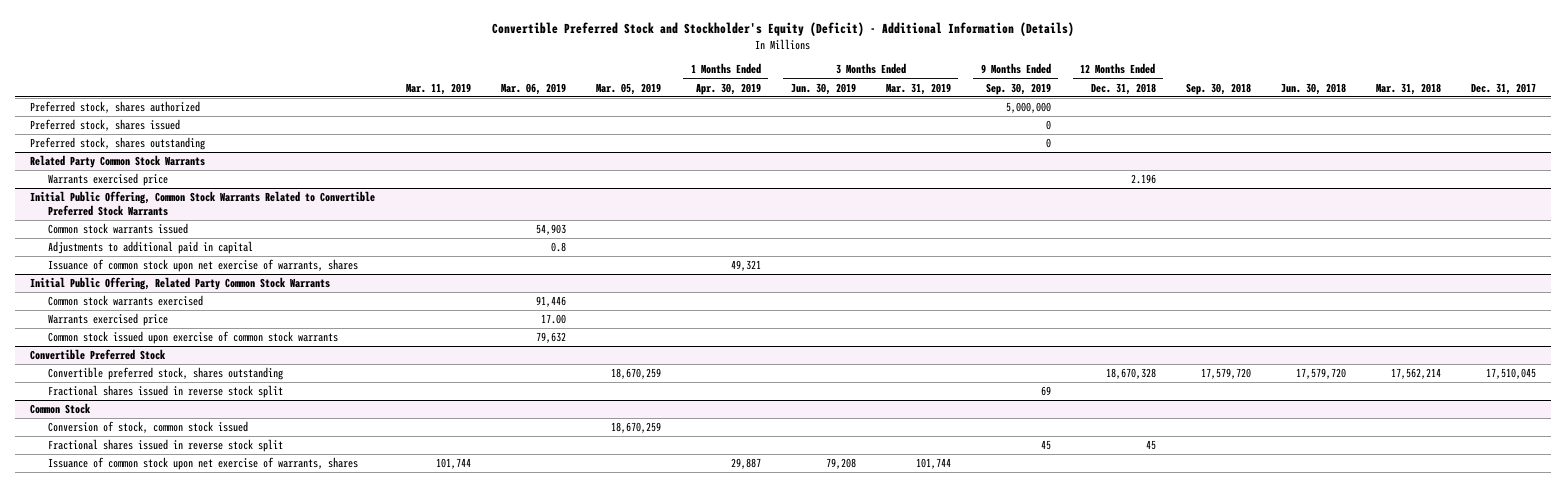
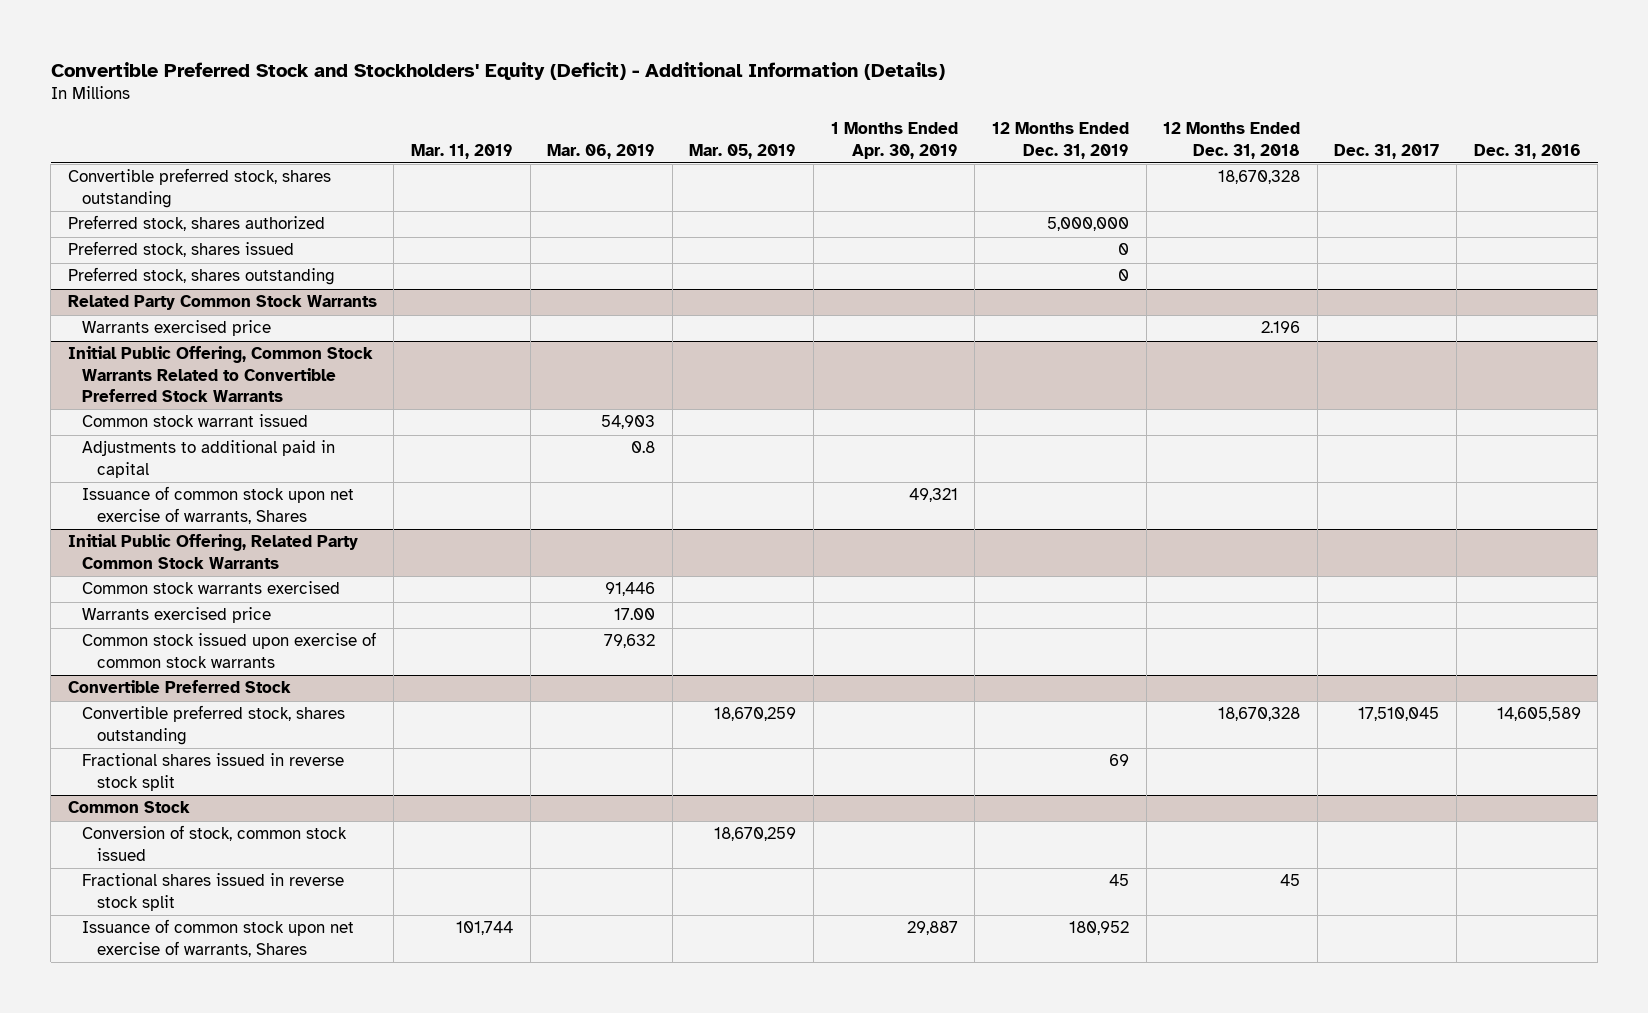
- Convertible Preferred Stock and Stockholder's Equity (Deficit) - Additional Information (Details)
+ Convertible Preferred Stock and Stockholders' Equity (Deficit) - Additional Information (Details)
- | Mar. 11, 2019 | Mar. 06, 2019 | Mar. 05, 2019 | 1 Months Ended Apr. 30, 2019 | 3 Months Ended Jun. 30, 2019 | 3 Months Ended Mar. 31, 2019 | 9 Months Ended Sep. 30, 2019 | 12 Months Ended Dec. 31, 2018 | Sep. 30, 2018 | Jun. 30, 2018 | Mar. 31, 2018 | Dec. 31, 2017
+ | Mar. 11, 2019 | Mar. 06, 2019 | Mar. 05, 2019 | 1 Months Ended Apr. 30, 2019 | 12 Months Ended Dec. 31, 2019 | 12 Months Ended Dec. 31, 2018 | Dec. 31, 2017 | Dec. 31, 2016
+ Convertible preferred stock, shares outstanding | | | | | | 18,670,328 | |
@ Initial Public Offering, Common Stock Warrants Related to Convertible Preferred Stock Warrants
- Common stock warrants issued | | 54,903 | | | | | | | | | |
+ Common stock warrant issued | | 54,903 | | | | | |
- Issuance of common stock upon net exercise of warrants, shares | | | | 49,321 | | | | | | | |
+ Issuance of common stock upon net exercise of warrants, Shares | | | | 49,321 | | | |
@ Common Stock
- Issuance of common stock upon net exercise of warrants, shares | 101,744 | | | 29,887 | 79,208 | 101,744 | | | | | |
+ Issuance of common stock upon net exercise of warrants, Shares | 101,744 | | | 29,887 | 180,952 | | |

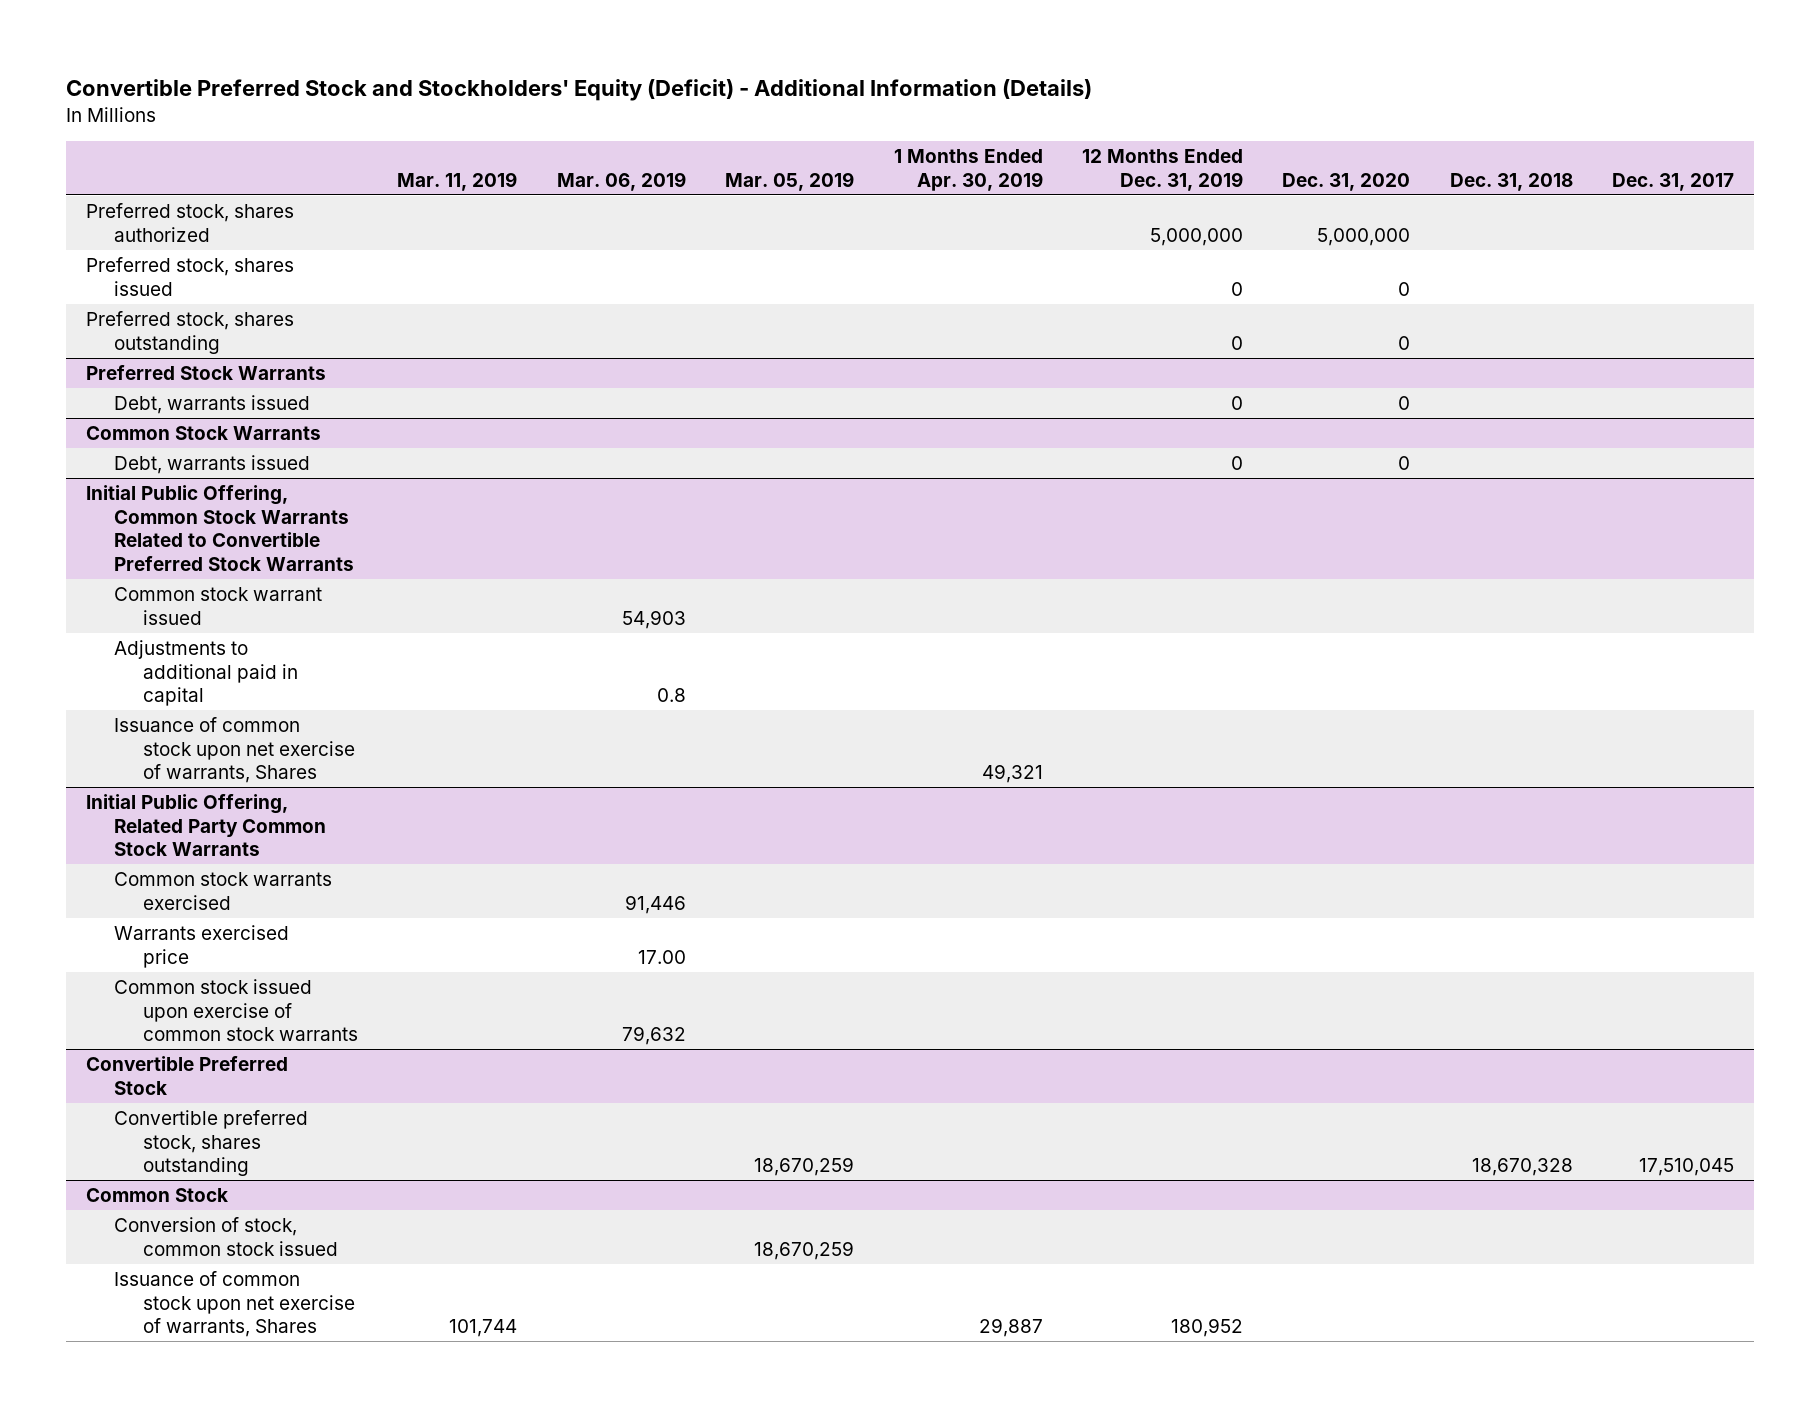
- | Mar. 11, 2019 | Mar. 06, 2019 | Mar. 05, 2019 | 1 Months Ended Apr. 30, 2019 | 12 Months Ended Dec. 31, 2019 | 12 Months Ended Dec. 31, 2018 | Dec. 31, 2017 | Dec. 31, 2016
+ | Mar. 11, 2019 | Mar. 06, 2019 | Mar. 05, 2019 | 1 Months Ended Apr. 30, 2019 | 12 Months Ended Dec. 31, 2019 | Dec. 31, 2020 | Dec. 31, 2018 | Dec. 31, 2017
- Convertible preferred stock, shares outstanding | | | | | | 18,670,328 | |
- Related Party Common Stock Warrants
- Warrants exercised price | | | | | | 2.196 | |
+ Preferred Stock Warrants
+ Debt, warrants issued | | | | | 0 | 0 | |
+ Common Stock Warrants
+ Debt, warrants issued | | | | | 0 | 0 | |
@ Convertible Preferred Stock
- Fractional shares issued in reverse stock split | | | | | 69 | | |
@ Common Stock
- Fractional shares issued in reverse stock split | | | | | 45 | 45 | |

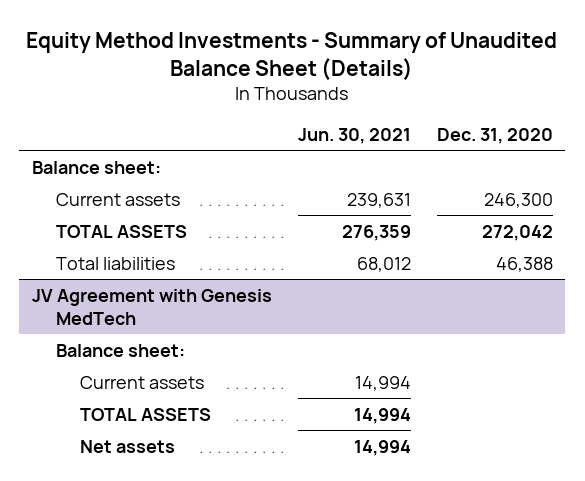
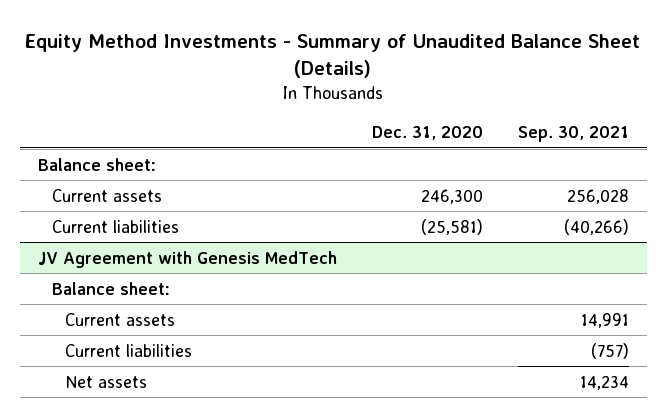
- | Jun. 30, 2021 | Dec. 31, 2020
+ | Dec. 31, 2020 | Sep. 30, 2021
- TOTAL ASSETS | 276,359 | 272,042
- Total liabilities | 68,012 | 46,388
+ Current liabilities | (25,581) | (40,266)
@ JV Agreement with Genesis MedTech
- TOTAL ASSETS | 14,994 |
+ Current liabilities | | (757)

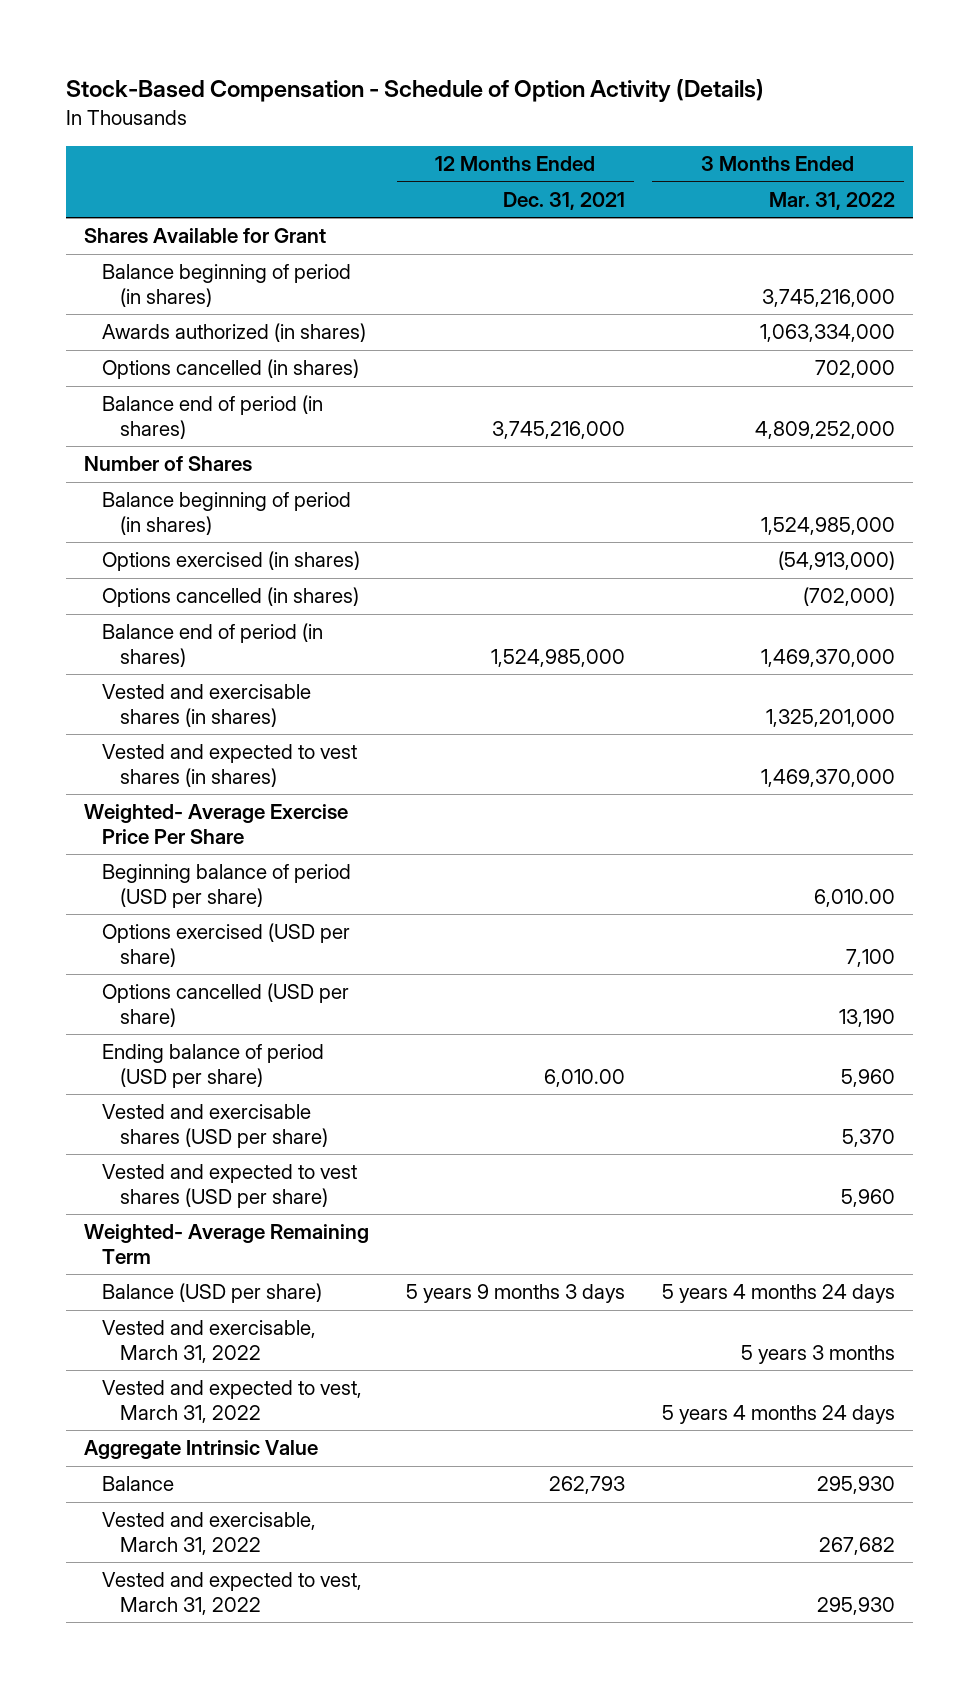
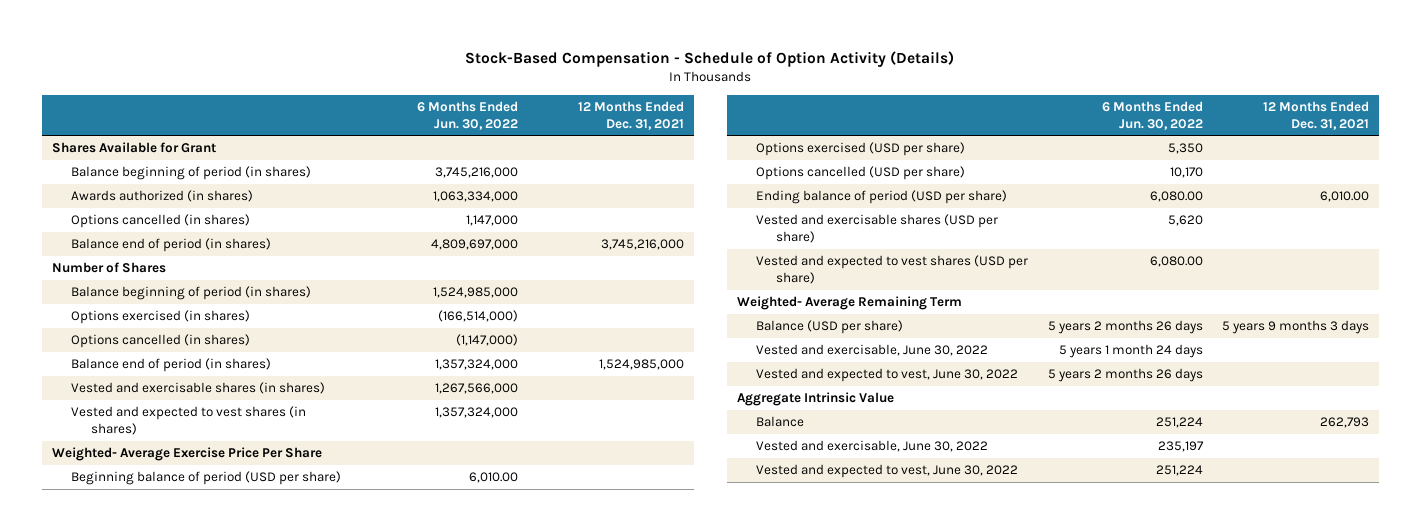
- | 12 Months Ended Dec. 31, 2021 | 3 Months Ended Mar. 31, 2022
+ | 6 Months Ended Jun. 30, 2022 | 12 Months Ended Dec. 31, 2021
- Vested and exercisable, March 31, 2022 | | 5 years 3 months
- Vested and expected to vest, March 31, 2022 | | 5 years 4 months 24 days
+ Vested and exercisable, June 30, 2022 | 5 years 1 month 24 days |
+ Vested and expected to vest, June 30, 2022 | 5 years 2 months 26 days |
- Vested and exercisable, March 31, 2022 | | 267,682
- Vested and expected to vest, March 31, 2022 | | 295,930
+ Vested and exercisable, June 30, 2022 | 235,197 |
+ Vested and expected to vest, June 30, 2022 | 251,224 |

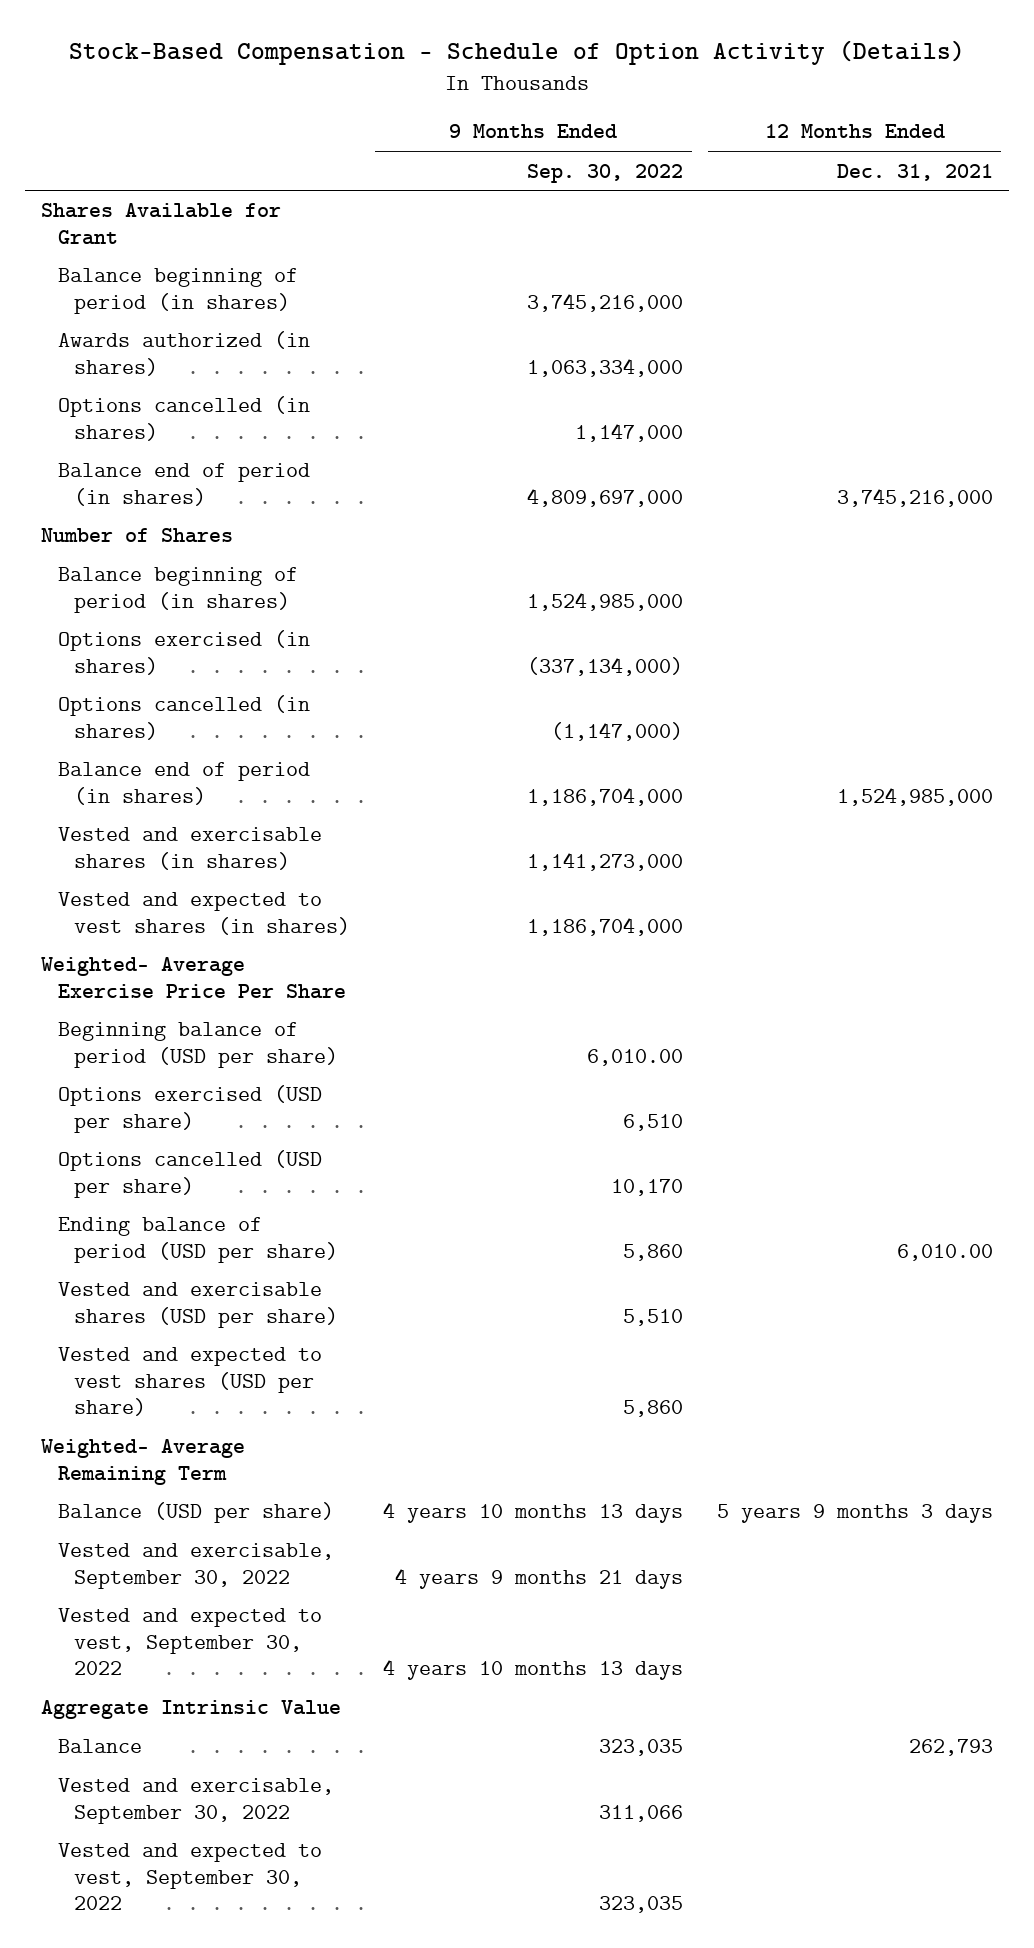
- | 6 Months Ended Jun. 30, 2022 | 12 Months Ended Dec. 31, 2021
+ | 9 Months Ended Sep. 30, 2022 | 12 Months Ended Dec. 31, 2021
- Vested and exercisable, June 30, 2022 | 5 years 1 month 24 days |
- Vested and expected to vest, June 30, 2022 | 5 years 2 months 26 days |
+ Vested and exercisable, September 30, 2022 | 4 years 9 months 21 days |
+ Vested and expected to vest, September 30, 2022 | 4 years 10 months 13 days |
- Vested and exercisable, June 30, 2022 | 235,197 |
- Vested and expected to vest, June 30, 2022 | 251,224 |
+ Vested and exercisable, September 30, 2022 | 311,066 |
+ Vested and expected to vest, September 30, 2022 | 323,035 |

